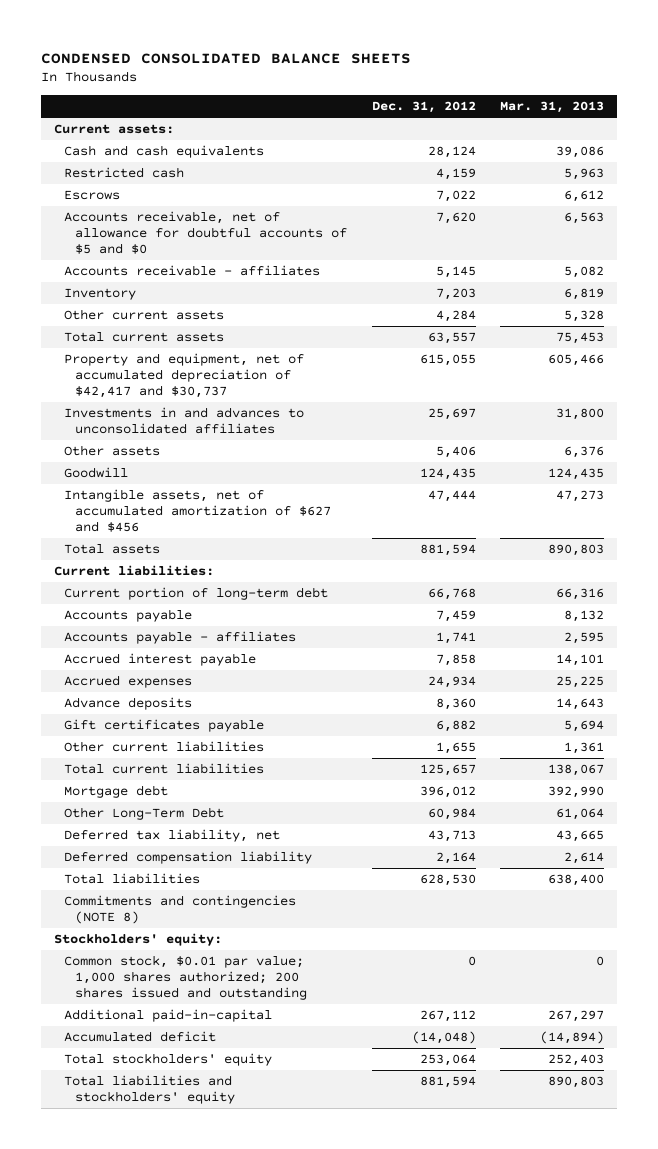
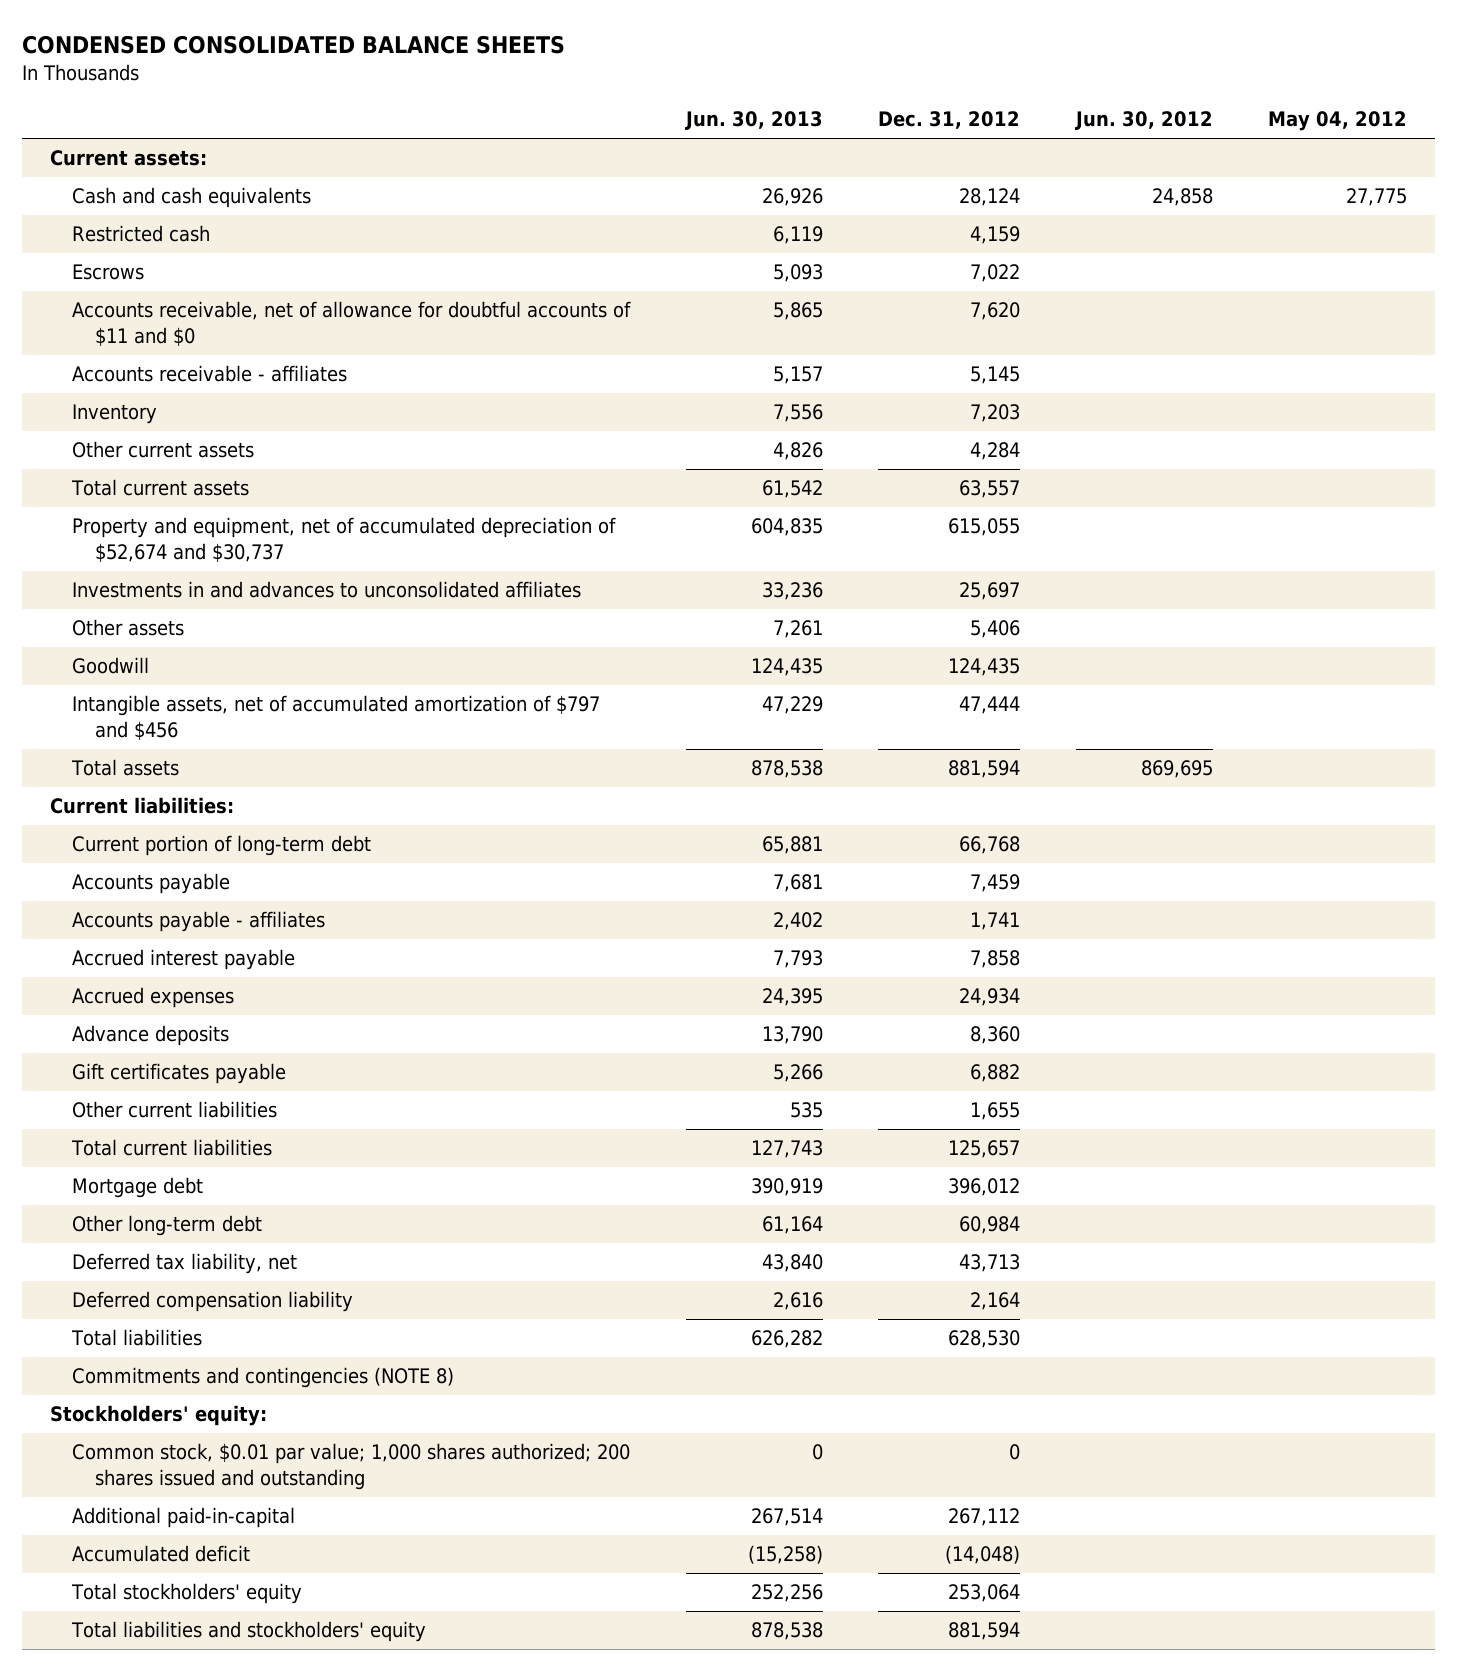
- | Dec. 31, 2012 | Mar. 31, 2013
+ | Jun. 30, 2013 | Dec. 31, 2012 | Jun. 30, 2012 | May 04, 2012
- Accounts receivable, net of allowance for doubtful accounts of $5 and $0 | 7,620 | 6,563
+ Accounts receivable, net of allowance for doubtful accounts of $11 and $0 | 5,865 | 7,620 | |
- Property and equipment, net of accumulated depreciation of $42,417 and $30,737 | 615,055 | 605,466
+ Property and equipment, net of accumulated depreciation of $52,674 and $30,737 | 604,835 | 615,055 | |
- Intangible assets, net of accumulated amortization of $627 and $456 | 47,444 | 47,273
+ Intangible assets, net of accumulated amortization of $797 and $456 | 47,229 | 47,444 | |
- Other Long-Term Debt | 60,984 | 61,064
+ Other long-term debt | 61,164 | 60,984 | |

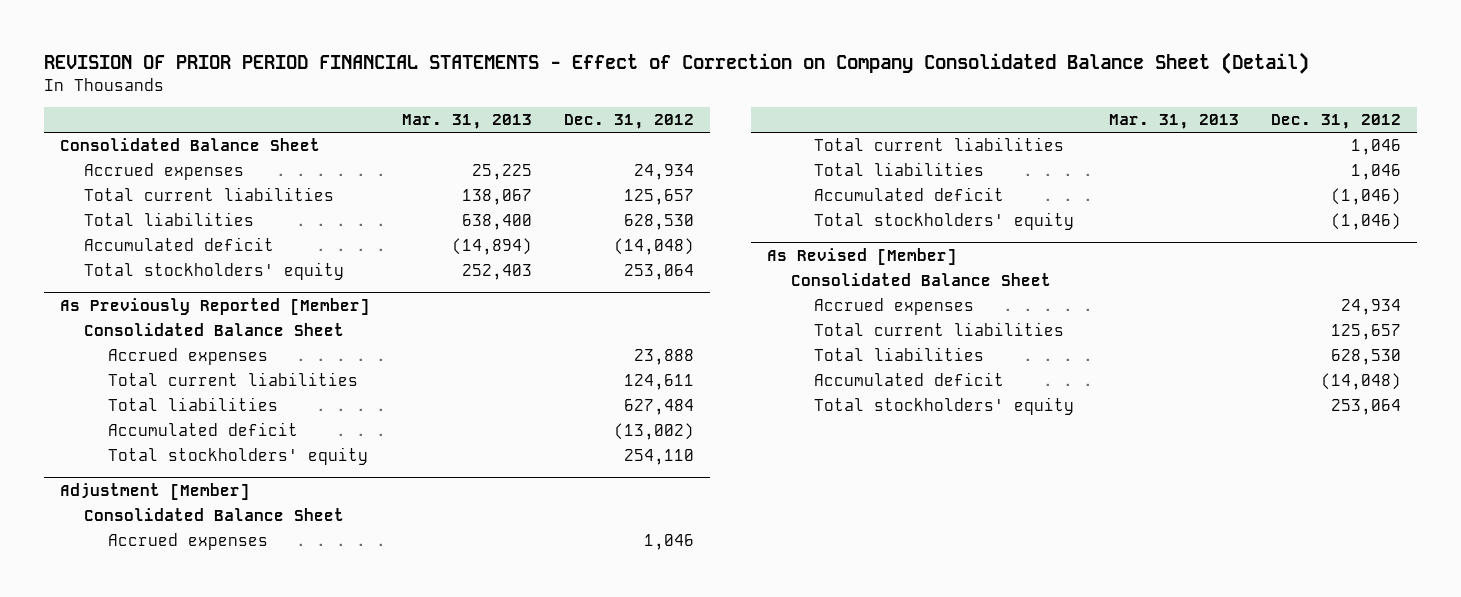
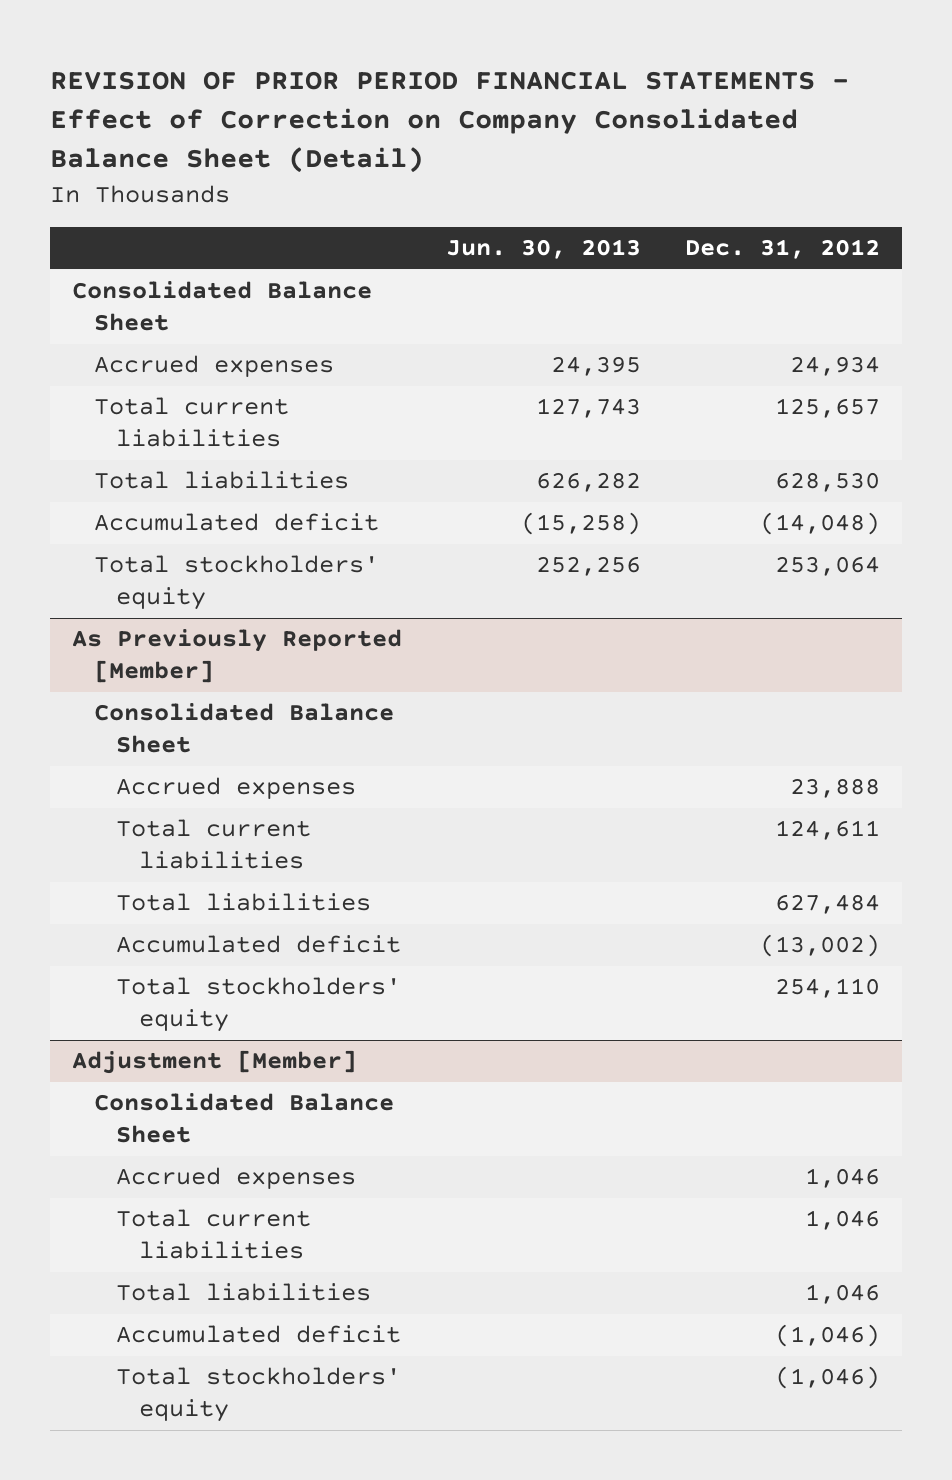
- | Mar. 31, 2013 | Dec. 31, 2012
+ | Jun. 30, 2013 | Dec. 31, 2012
- As Revised [Member]
- Consolidated Balance Sheet
- Accrued expenses | | 24,934
- Total current liabilities | | 125,657
- Total liabilities | | 628,530
- Accumulated deficit | | (14,048)
- Total stockholders' equity | | 253,064

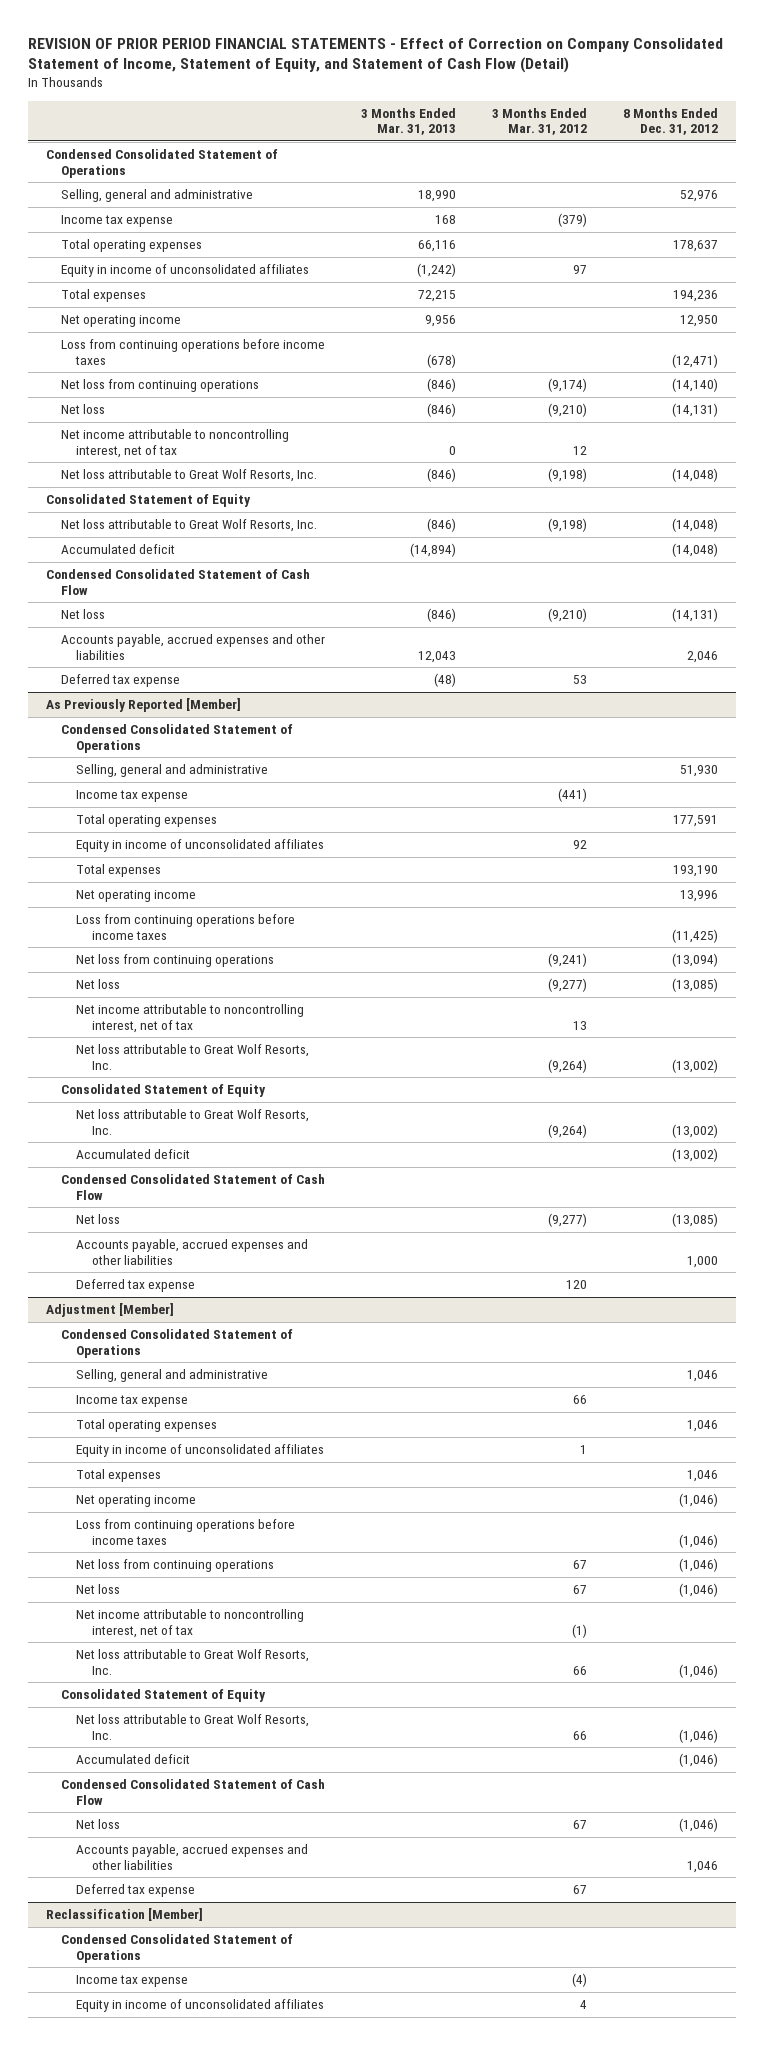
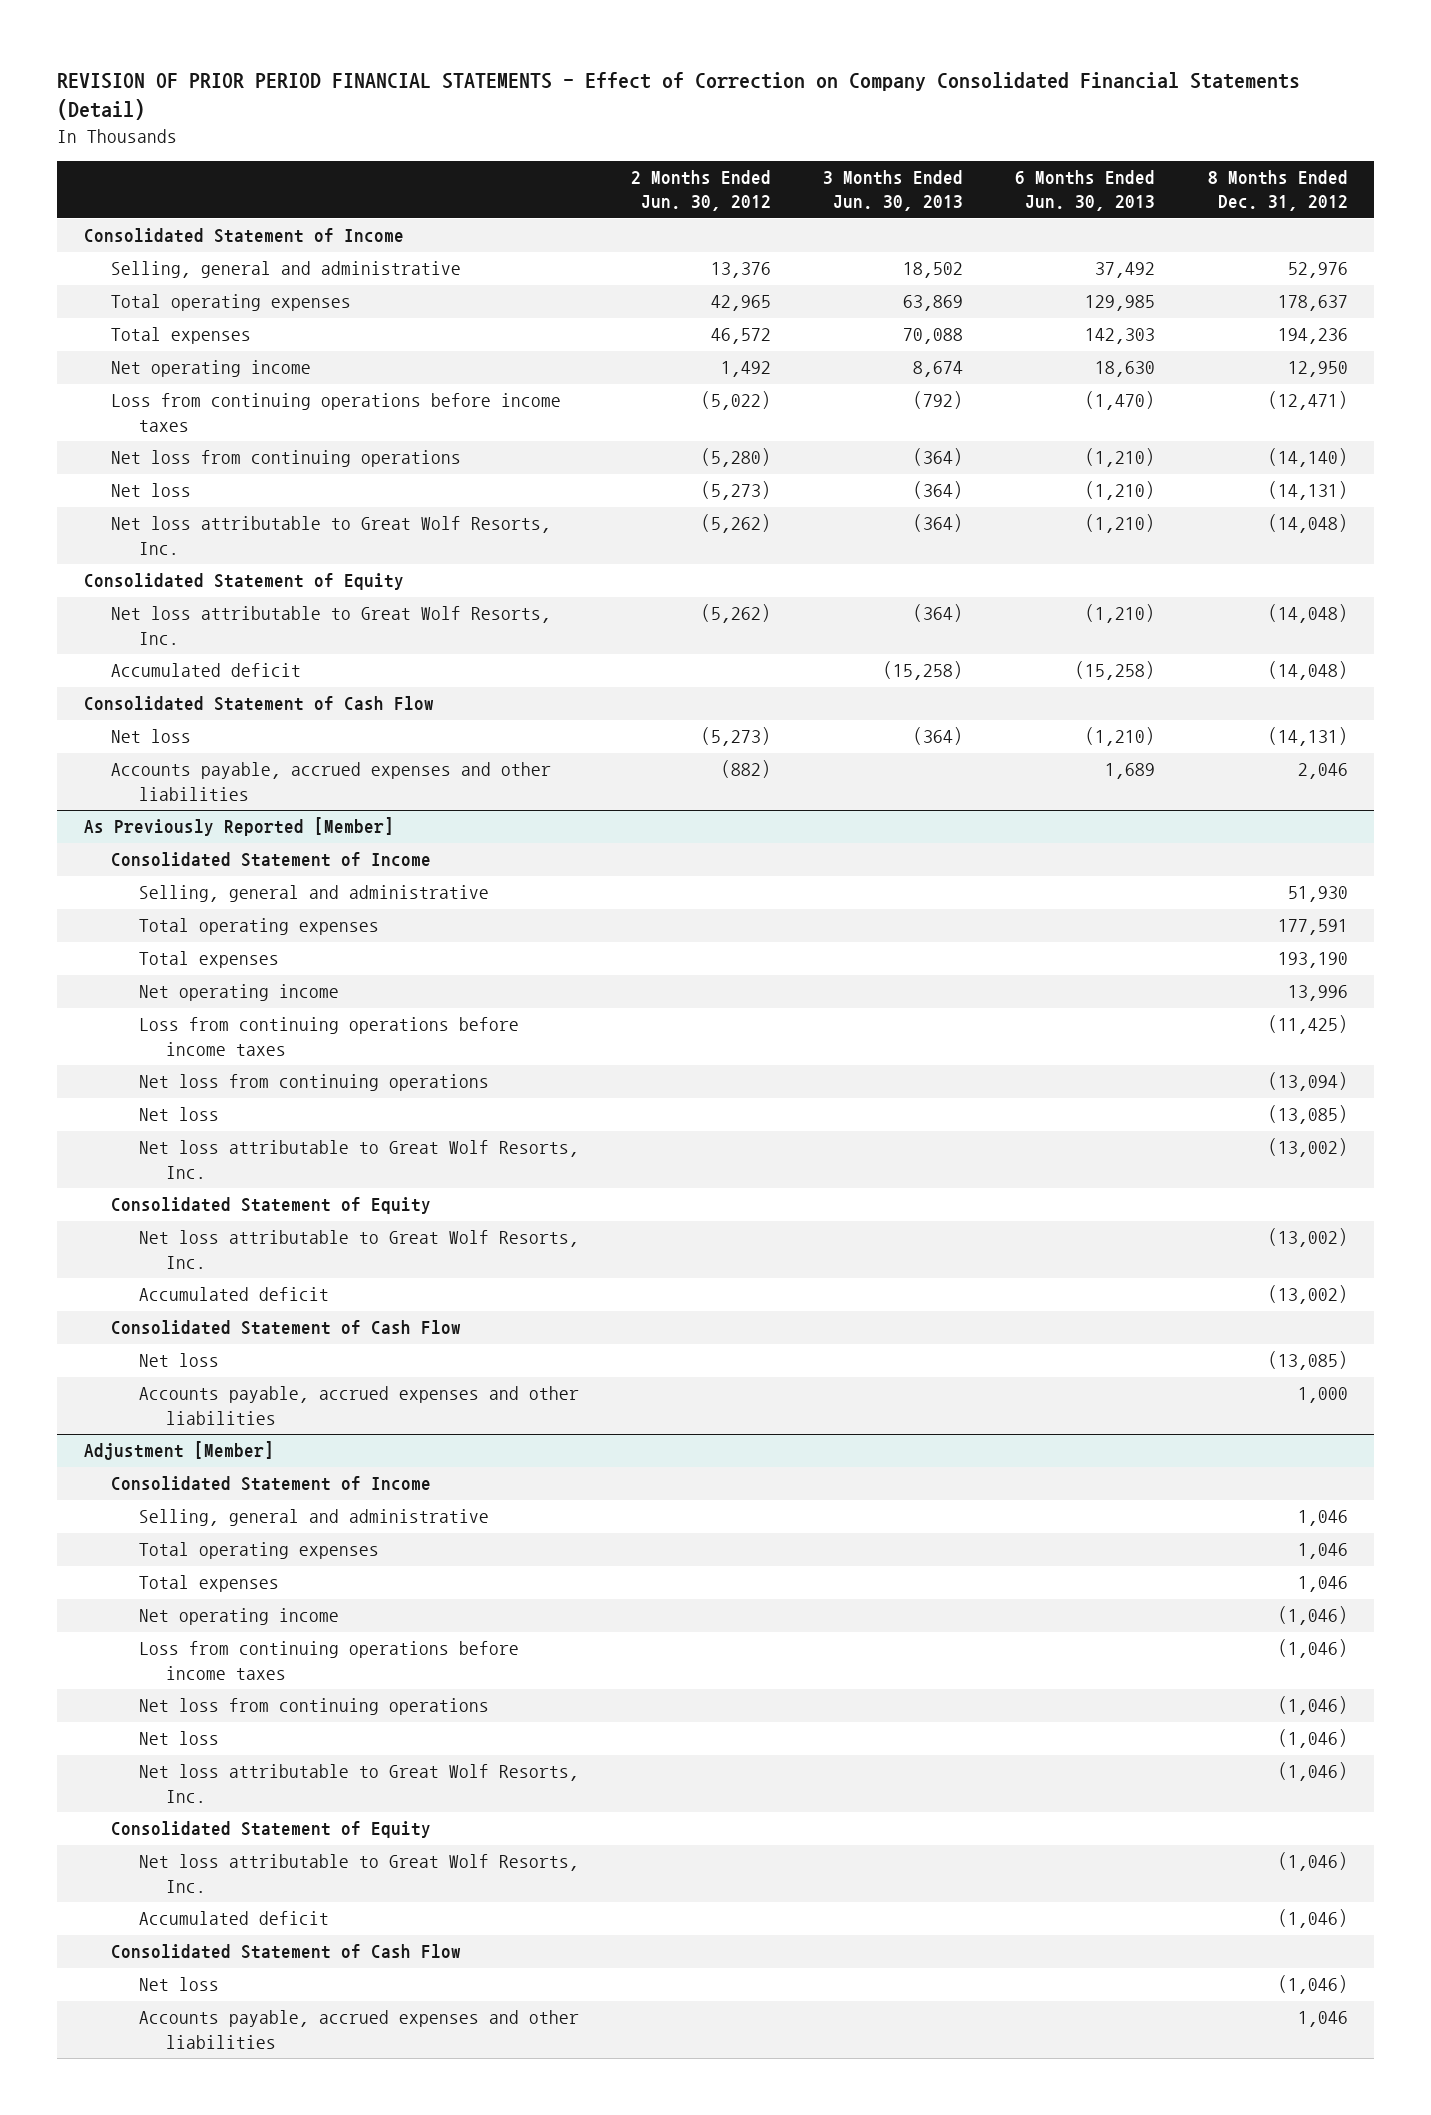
- REVISION OF PRIOR PERIOD FINANCIAL STATEMENTS - Effect of Correction on Company Consolidated Statement of Income, Statement of Equity, and Statement of Cash Flow (Detail)
+ REVISION OF PRIOR PERIOD FINANCIAL STATEMENTS - Effect of Correction on Company Consolidated Financial Statements (Detail)
- | 3 Months Ended Mar. 31, 2013 | 3 Months Ended Mar. 31, 2012 | 8 Months Ended Dec. 31, 2012
+ | 2 Months Ended Jun. 30, 2012 | 3 Months Ended Jun. 30, 2013 | 6 Months Ended Jun. 30, 2013 | 8 Months Ended Dec. 31, 2012
- Condensed Consolidated Statement of Operations
+ Consolidated Statement of Income
- Income tax expense | 168 | (379) |
- Equity in income of unconsolidated affiliates | (1,242) | 97 |
- Net income attributable to noncontrolling interest, net of tax | 0 | 12 |
- Condensed Consolidated Statement of Cash Flow
+ Consolidated Statement of Cash Flow
- Deferred tax expense | (48) | 53 |
@ As Previously Reported [Member]
- Condensed Consolidated Statement of Operations
+ Consolidated Statement of Income
- Income tax expense | | (441) |
- Equity in income of unconsolidated affiliates | | 92 |
- Net income attributable to noncontrolling interest, net of tax | | 13 |
- Condensed Consolidated Statement of Cash Flow
+ Consolidated Statement of Cash Flow
- Deferred tax expense | | 120 |
@ Adjustment [Member]
- Condensed Consolidated Statement of Operations
+ Consolidated Statement of Income
- Income tax expense | | 66 |
- Equity in income of unconsolidated affiliates | | 1 |
- Net income attributable to noncontrolling interest, net of tax | | (1) |
- Condensed Consolidated Statement of Cash Flow
+ Consolidated Statement of Cash Flow
- Deferred tax expense | | 67 |
- Reclassification [Member]
- Condensed Consolidated Statement of Operations
- Income tax expense | | (4) |
- Equity in income of unconsolidated affiliates | | 4 |

